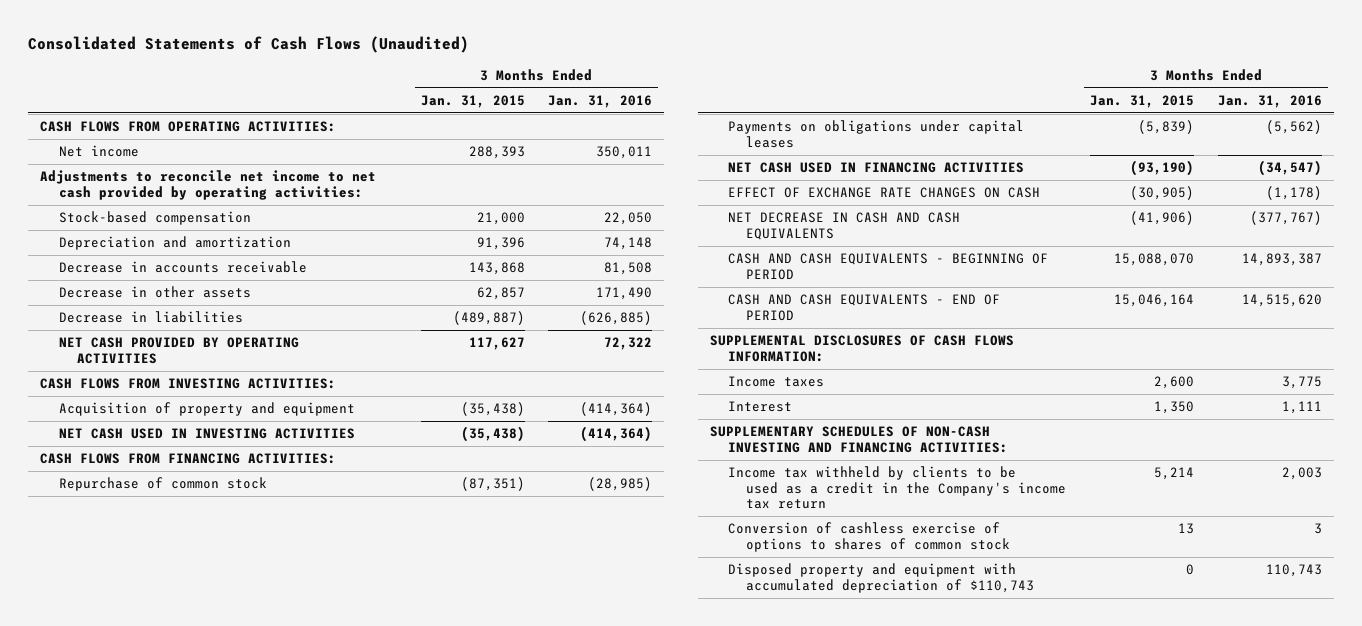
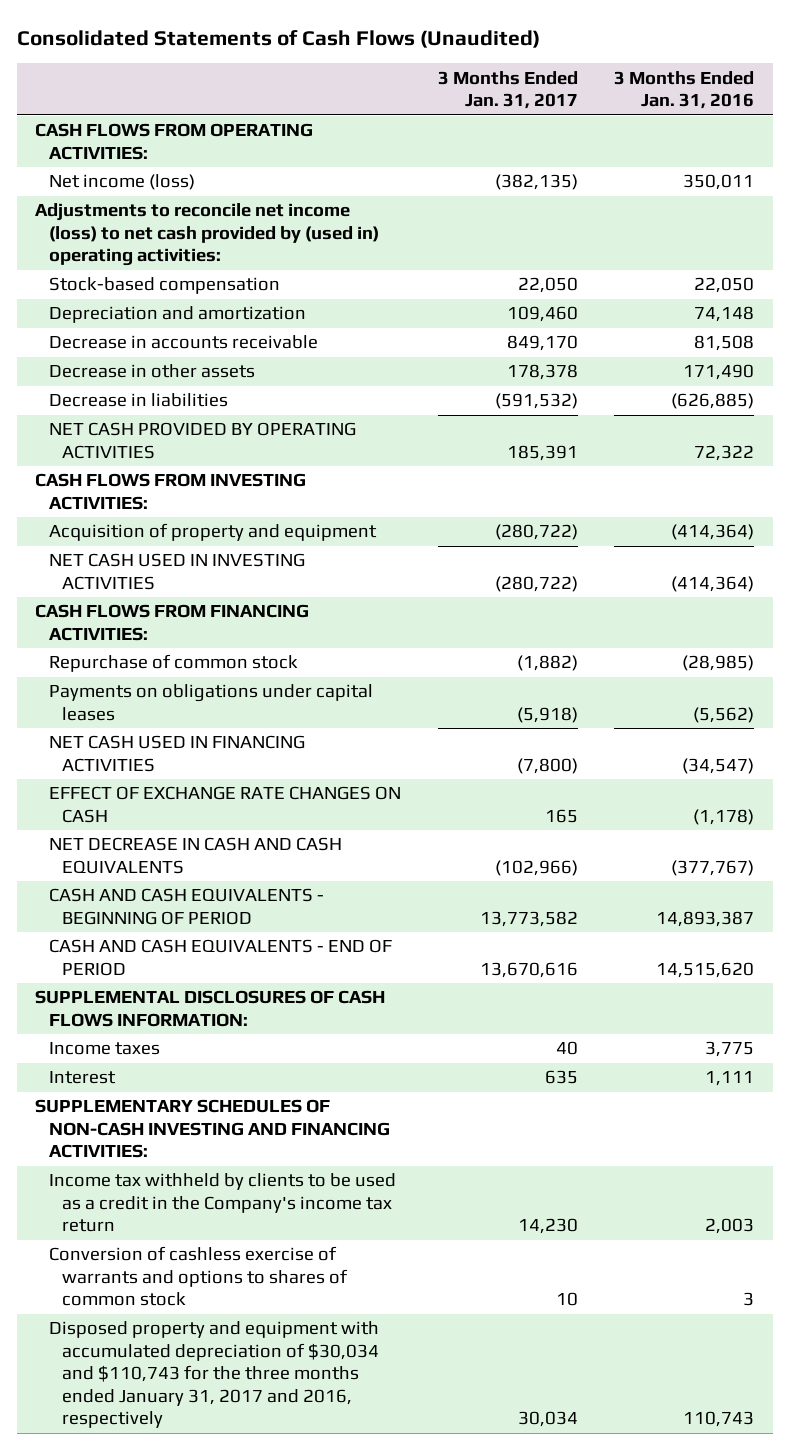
- | 3 Months Ended Jan. 31, 2015 | 3 Months Ended Jan. 31, 2016
+ | 3 Months Ended Jan. 31, 2017 | 3 Months Ended Jan. 31, 2016
- Net income | 288,393 | 350,011
- Adjustments to reconcile net income to net cash provided by operating activities:
+ Net income (loss) | (382,135) | 350,011
+ Adjustments to reconcile net income (loss) to net cash provided by (used in) operating activities:
- Conversion of cashless exercise of options to shares of common stock | 13 | 3
- Disposed property and equipment with accumulated depreciation of $110,743 | 0 | 110,743
+ Conversion of cashless exercise of warrants and options to shares of common stock | 10 | 3
+ Disposed property and equipment with accumulated depreciation of $30,034 and $110,743 for the three months ended January 31, 2017 and 2016, respectively | 30,034 | 110,743

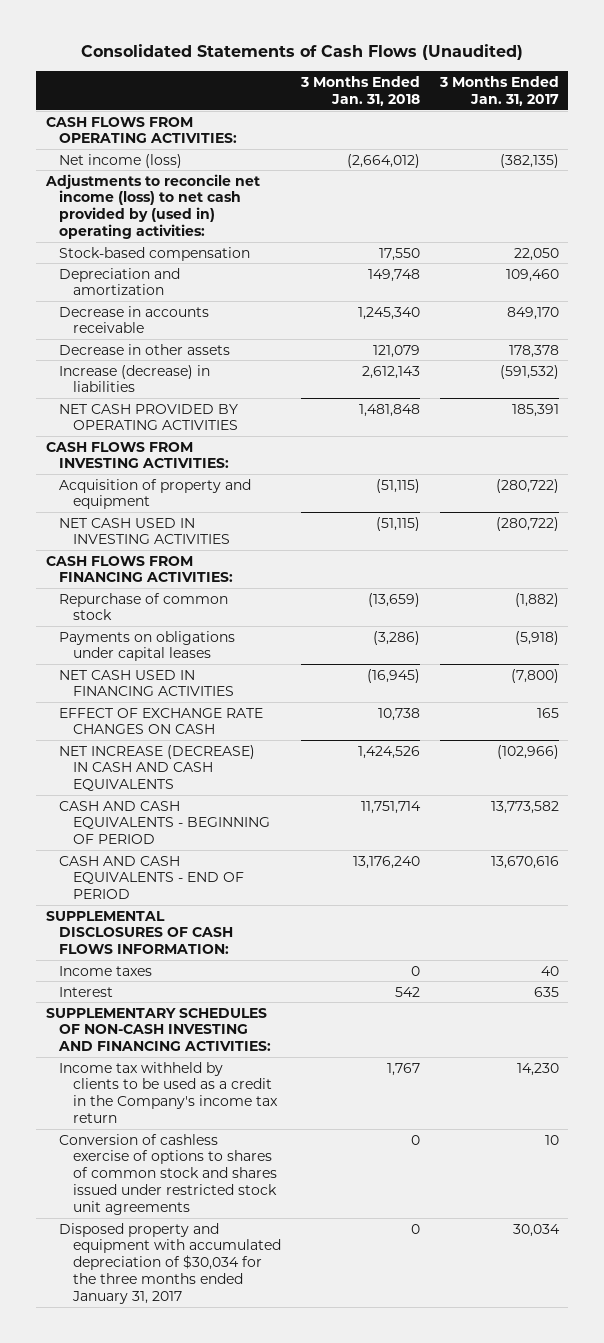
- | 3 Months Ended Jan. 31, 2017 | 3 Months Ended Jan. 31, 2016
+ | 3 Months Ended Jan. 31, 2018 | 3 Months Ended Jan. 31, 2017
- Decrease in liabilities | (591,532) | (626,885)
+ Increase (decrease) in liabilities | 2,612,143 | (591,532)
- NET DECREASE IN CASH AND CASH EQUIVALENTS | (102,966) | (377,767)
+ NET INCREASE (DECREASE) IN CASH AND CASH EQUIVALENTS | 1,424,526 | (102,966)
- Conversion of cashless exercise of warrants and options to shares of common stock | 10 | 3
- Disposed property and equipment with accumulated depreciation of $30,034 and $110,743 for the three months ended January 31, 2017 and 2016, respectively | 30,034 | 110,743
+ Conversion of cashless exercise of options to shares of common stock and shares issued under restricted stock unit agreements | 0 | 10
+ Disposed property and equipment with accumulated depreciation of $30,034 for the three months ended January 31, 2017 | 0 | 30,034

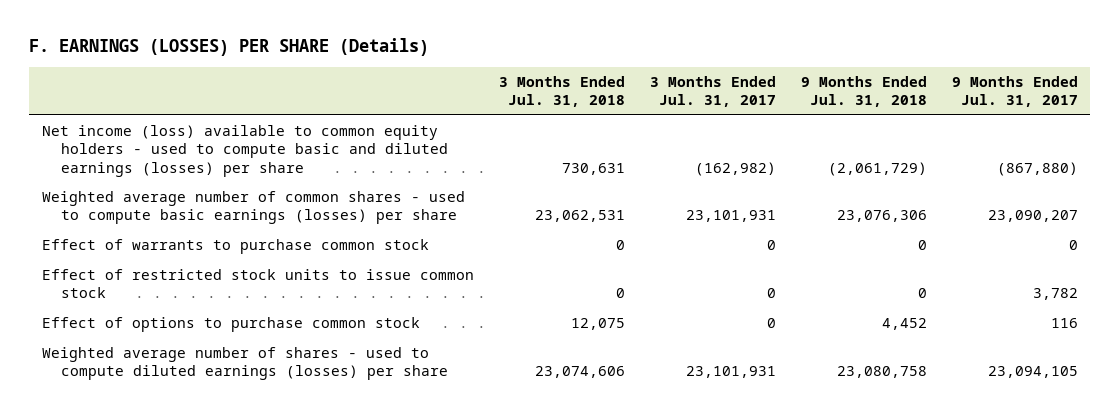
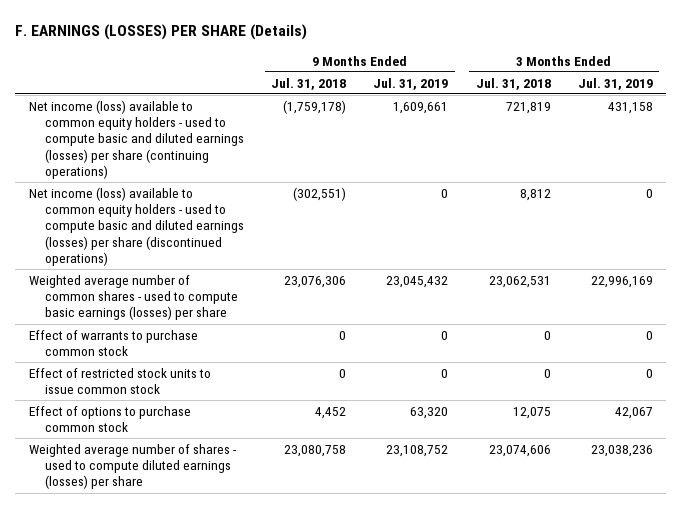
- | 3 Months Ended Jul. 31, 2018 | 3 Months Ended Jul. 31, 2017 | 9 Months Ended Jul. 31, 2018 | 9 Months Ended Jul. 31, 2017
+ | 9 Months Ended Jul. 31, 2018 | 9 Months Ended Jul. 31, 2019 | 3 Months Ended Jul. 31, 2018 | 3 Months Ended Jul. 31, 2019
- Net income (loss) available to common equity holders - used to compute basic and diluted earnings (losses) per share | 730,631 | (162,982) | (2,061,729) | (867,880)
+ Net income (loss) available to common equity holders - used to compute basic and diluted earnings (losses) per share (continuing operations) | (1,759,178) | 1,609,661 | 721,819 | 431,158
+ Net income (loss) available to common equity holders - used to compute basic and diluted earnings (losses) per share (discontinued operations) | (302,551) | 0 | 8,812 | 0

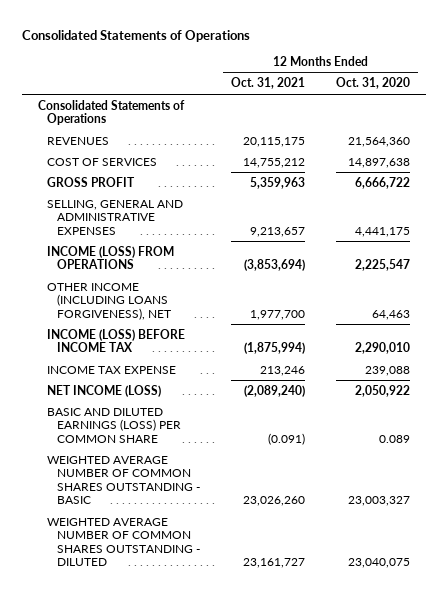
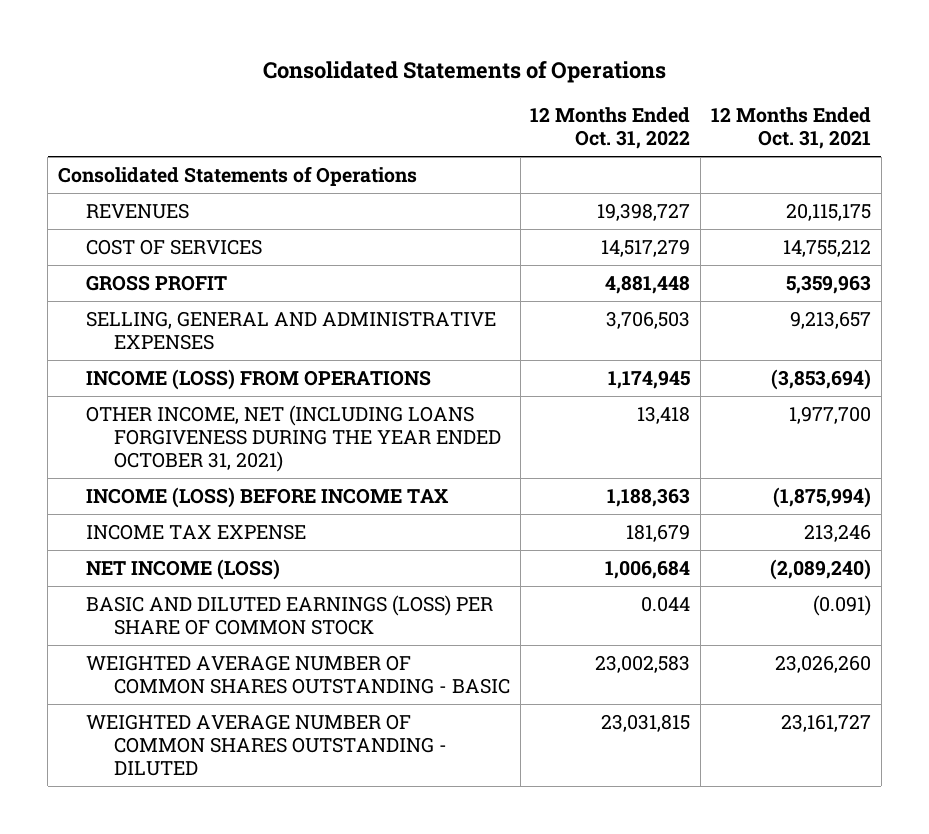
- | 12 Months Ended Oct. 31, 2021 | 12 Months Ended Oct. 31, 2020
+ | 12 Months Ended Oct. 31, 2022 | 12 Months Ended Oct. 31, 2021
- OTHER INCOME (INCLUDING LOANS FORGIVENESS), NET | 1,977,700 | 64,463
+ OTHER INCOME, NET (INCLUDING LOANS FORGIVENESS DURING THE YEAR ENDED OCTOBER 31, 2021) | 13,418 | 1,977,700
- BASIC AND DILUTED EARNINGS (LOSS) PER COMMON SHARE | (0.091) | 0.089
+ BASIC AND DILUTED EARNINGS (LOSS) PER SHARE OF COMMON STOCK | 0.044 | (0.091)

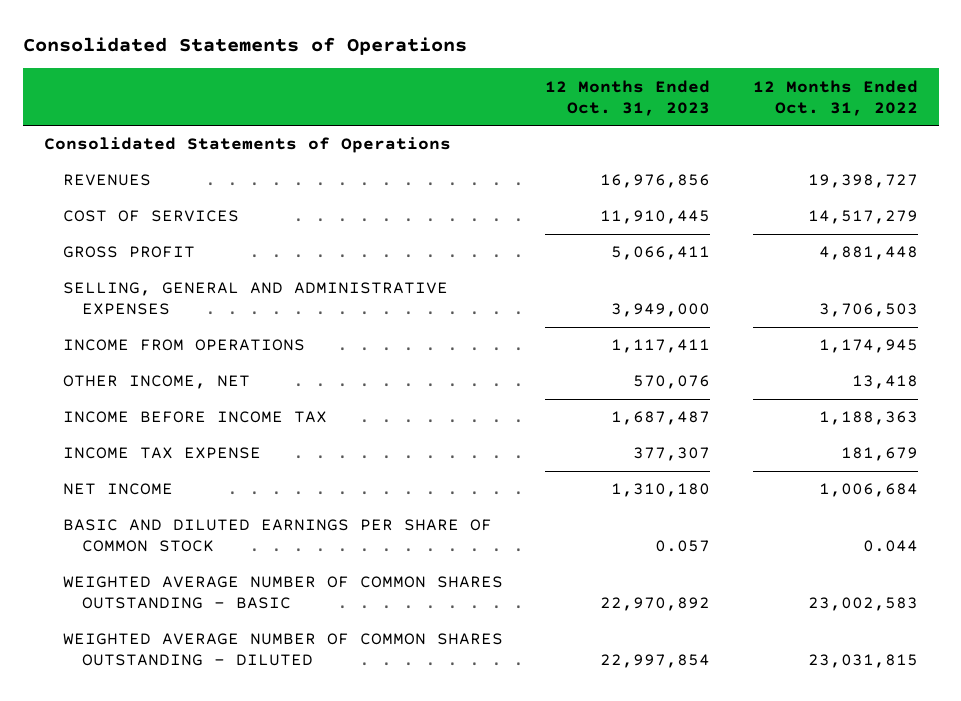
- | 12 Months Ended Oct. 31, 2022 | 12 Months Ended Oct. 31, 2021
+ | 12 Months Ended Oct. 31, 2023 | 12 Months Ended Oct. 31, 2022
- INCOME (LOSS) FROM OPERATIONS | 1,174,945 | (3,853,694)
- OTHER INCOME, NET (INCLUDING LOANS FORGIVENESS DURING THE YEAR ENDED OCTOBER 31, 2021) | 13,418 | 1,977,700
- INCOME (LOSS) BEFORE INCOME TAX | 1,188,363 | (1,875,994)
+ INCOME FROM OPERATIONS | 1,117,411 | 1,174,945
+ OTHER INCOME, NET | 570,076 | 13,418
+ INCOME BEFORE INCOME TAX | 1,687,487 | 1,188,363
- NET INCOME (LOSS) | 1,006,684 | (2,089,240)
- BASIC AND DILUTED EARNINGS (LOSS) PER SHARE OF COMMON STOCK | 0.044 | (0.091)
+ NET INCOME | 1,310,180 | 1,006,684
+ BASIC AND DILUTED EARNINGS PER SHARE OF COMMON STOCK | 0.057 | 0.044

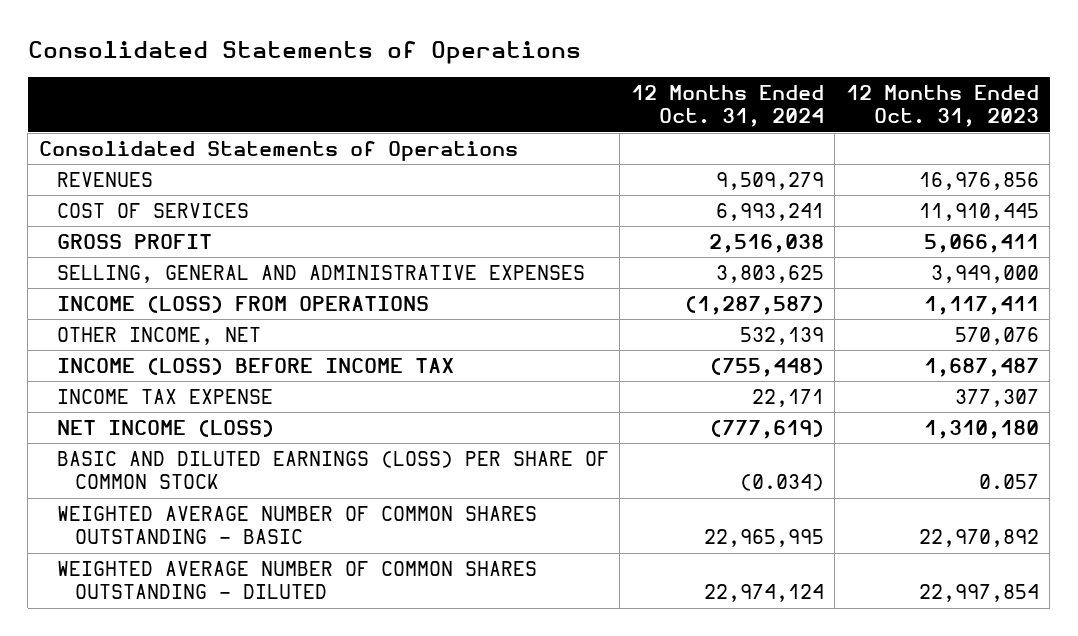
- | 12 Months Ended Oct. 31, 2023 | 12 Months Ended Oct. 31, 2022
+ | 12 Months Ended Oct. 31, 2024 | 12 Months Ended Oct. 31, 2023
- INCOME FROM OPERATIONS | 1,117,411 | 1,174,945
+ INCOME (LOSS) FROM OPERATIONS | (1,287,587) | 1,117,411
- INCOME BEFORE INCOME TAX | 1,687,487 | 1,188,363
+ INCOME (LOSS) BEFORE INCOME TAX | (755,448) | 1,687,487
- NET INCOME | 1,310,180 | 1,006,684
- BASIC AND DILUTED EARNINGS PER SHARE OF COMMON STOCK | 0.057 | 0.044
+ NET INCOME (LOSS) | (777,619) | 1,310,180
+ BASIC AND DILUTED EARNINGS (LOSS) PER SHARE OF COMMON STOCK | (0.034) | 0.057

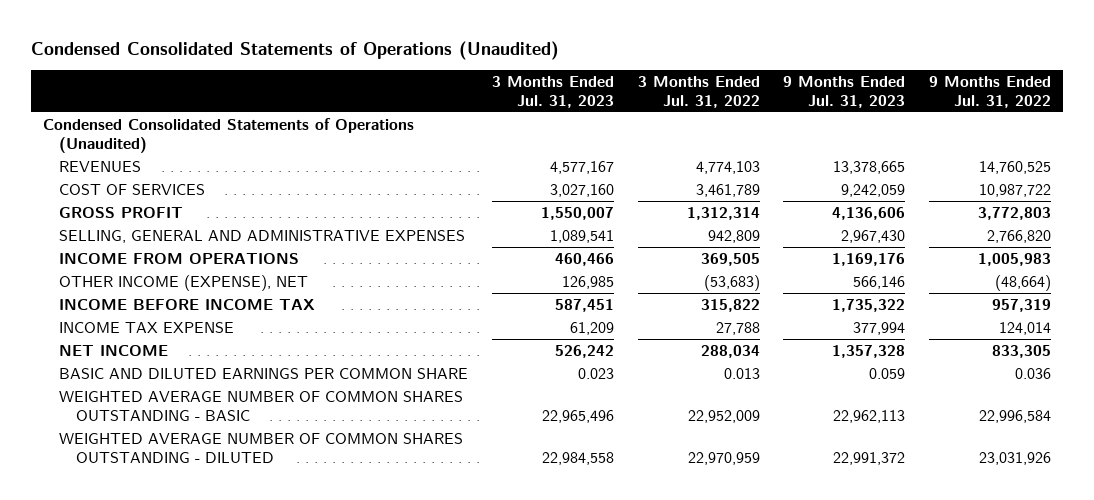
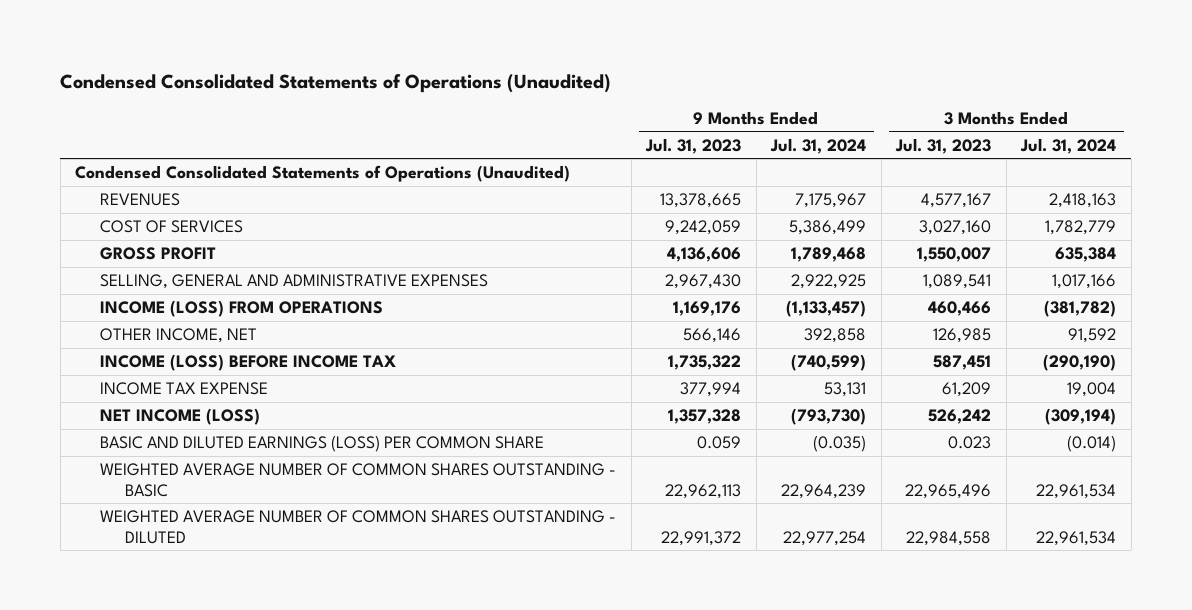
- | 3 Months Ended Jul. 31, 2023 | 3 Months Ended Jul. 31, 2022 | 9 Months Ended Jul. 31, 2023 | 9 Months Ended Jul. 31, 2022
+ | 9 Months Ended Jul. 31, 2023 | 9 Months Ended Jul. 31, 2024 | 3 Months Ended Jul. 31, 2023 | 3 Months Ended Jul. 31, 2024
- INCOME FROM OPERATIONS | 460,466 | 369,505 | 1,169,176 | 1,005,983
- OTHER INCOME (EXPENSE), NET | 126,985 | (53,683) | 566,146 | (48,664)
- INCOME BEFORE INCOME TAX | 587,451 | 315,822 | 1,735,322 | 957,319
+ INCOME (LOSS) FROM OPERATIONS | 1,169,176 | (1,133,457) | 460,466 | (381,782)
+ OTHER INCOME, NET | 566,146 | 392,858 | 126,985 | 91,592
+ INCOME (LOSS) BEFORE INCOME TAX | 1,735,322 | (740,599) | 587,451 | (290,190)
- NET INCOME | 526,242 | 288,034 | 1,357,328 | 833,305
- BASIC AND DILUTED EARNINGS PER COMMON SHARE | 0.023 | 0.013 | 0.059 | 0.036
+ NET INCOME (LOSS) | 1,357,328 | (793,730) | 526,242 | (309,194)
+ BASIC AND DILUTED EARNINGS (LOSS) PER COMMON SHARE | 0.059 | (0.035) | 0.023 | (0.014)

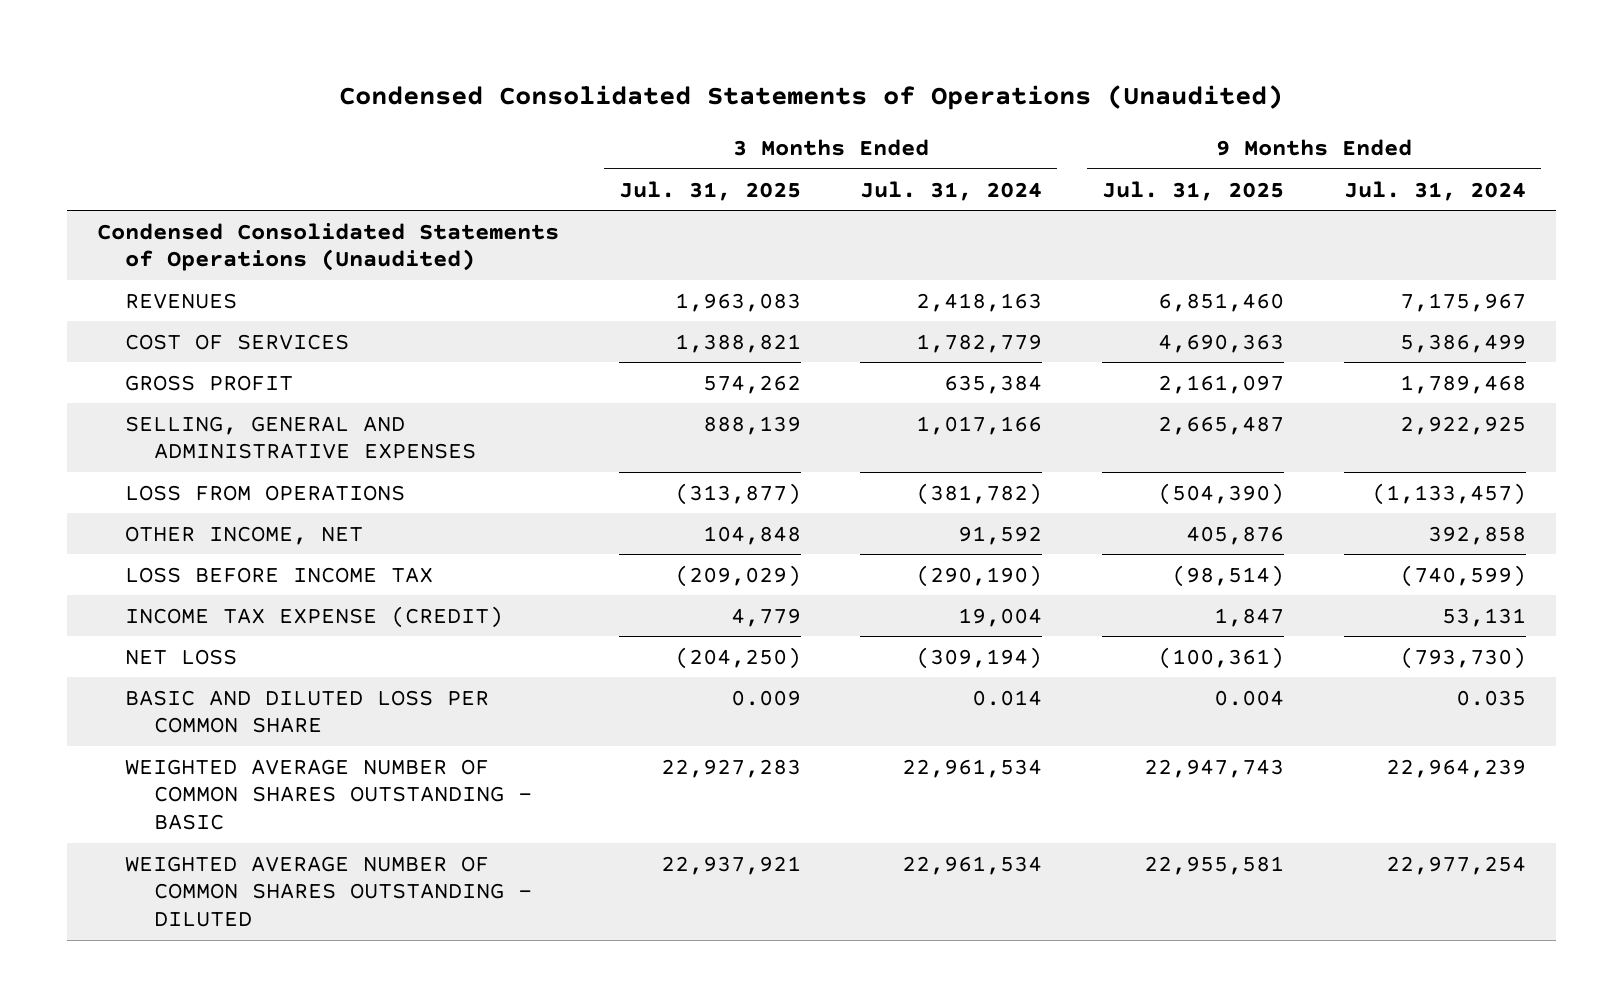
- | 9 Months Ended Jul. 31, 2023 | 9 Months Ended Jul. 31, 2024 | 3 Months Ended Jul. 31, 2023 | 3 Months Ended Jul. 31, 2024
+ | 3 Months Ended Jul. 31, 2025 | 3 Months Ended Jul. 31, 2024 | 9 Months Ended Jul. 31, 2025 | 9 Months Ended Jul. 31, 2024
- INCOME (LOSS) FROM OPERATIONS | 1,169,176 | (1,133,457) | 460,466 | (381,782)
+ LOSS FROM OPERATIONS | (313,877) | (381,782) | (504,390) | (1,133,457)
- INCOME (LOSS) BEFORE INCOME TAX | 1,735,322 | (740,599) | 587,451 | (290,190)
- INCOME TAX EXPENSE | 377,994 | 53,131 | 61,209 | 19,004
- NET INCOME (LOSS) | 1,357,328 | (793,730) | 526,242 | (309,194)
- BASIC AND DILUTED EARNINGS (LOSS) PER COMMON SHARE | 0.059 | (0.035) | 0.023 | (0.014)
+ LOSS BEFORE INCOME TAX | (209,029) | (290,190) | (98,514) | (740,599)
+ INCOME TAX EXPENSE (CREDIT) | 4,779 | 19,004 | 1,847 | 53,131
+ NET LOSS | (204,250) | (309,194) | (100,361) | (793,730)
+ BASIC AND DILUTED LOSS PER COMMON SHARE | 0.009 | 0.014 | 0.004 | 0.035

